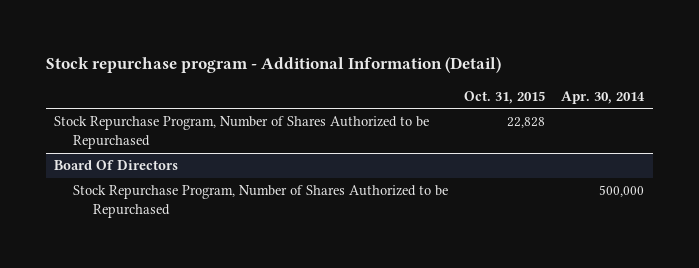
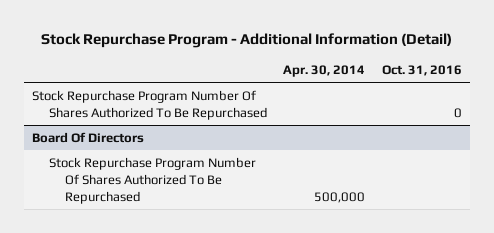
- Stock repurchase program - Additional Information (Detail)
+ Stock Repurchase Program - Additional Information (Detail)
- | Oct. 31, 2015 | Apr. 30, 2014
+ | Apr. 30, 2014 | Oct. 31, 2016
- Stock Repurchase Program, Number of Shares Authorized to be Repurchased | 22,828 |
+ Stock Repurchase Program Number Of Shares Authorized To Be Repurchased | | 0
@ Board Of Directors
- Stock Repurchase Program, Number of Shares Authorized to be Repurchased | | 500,000
+ Stock Repurchase Program Number Of Shares Authorized To Be Repurchased | 500,000 |

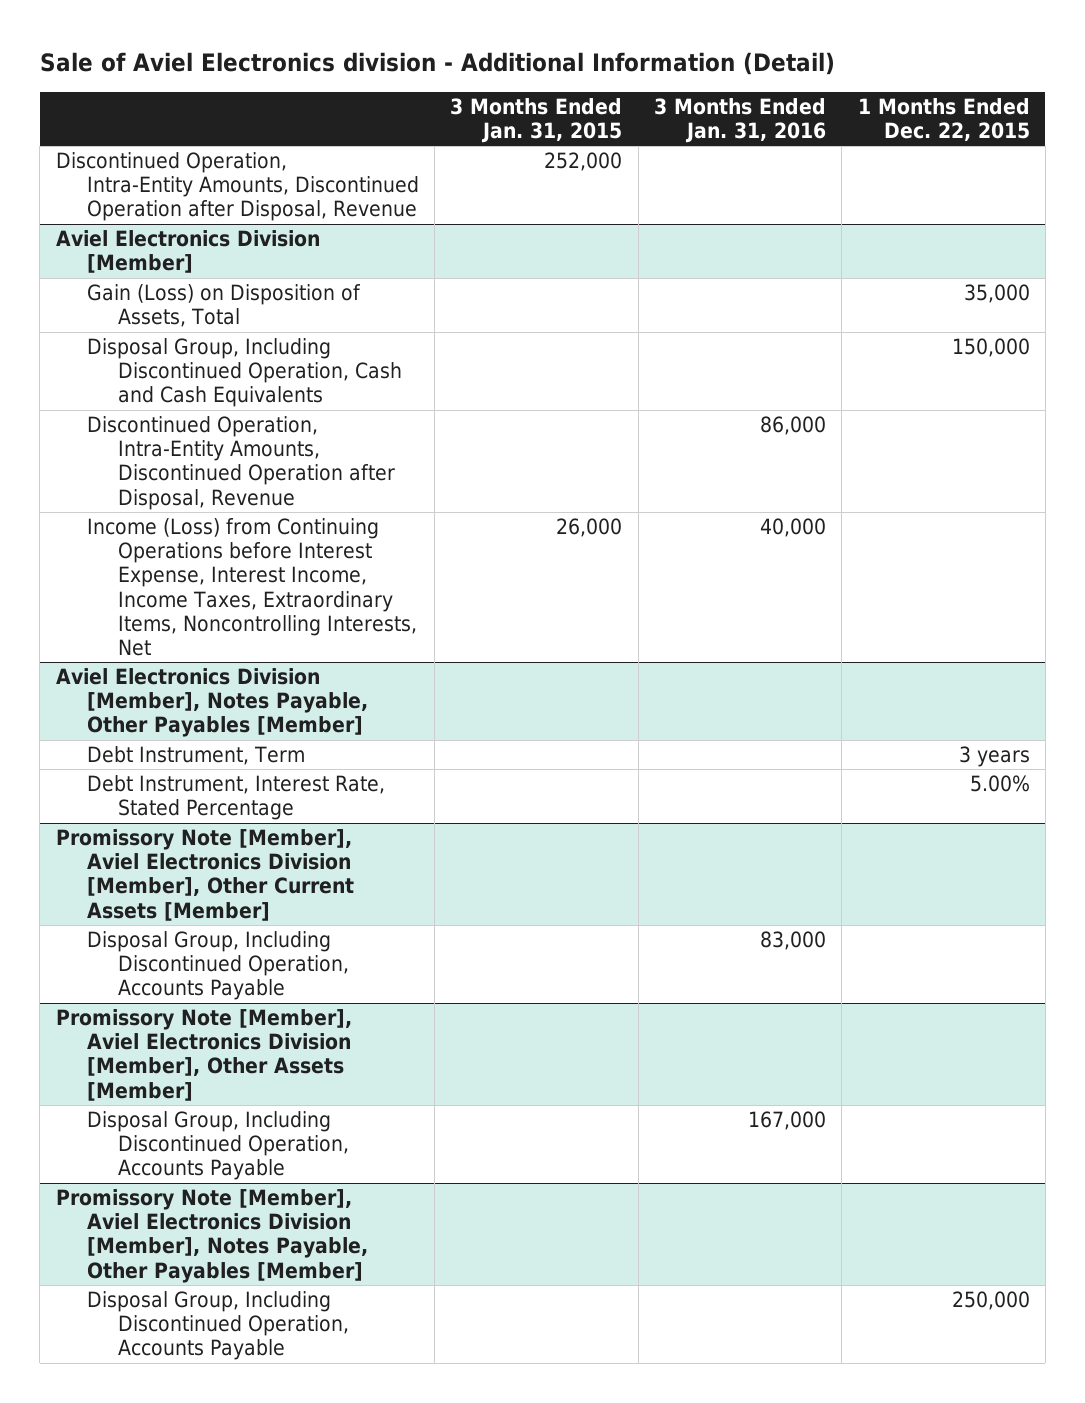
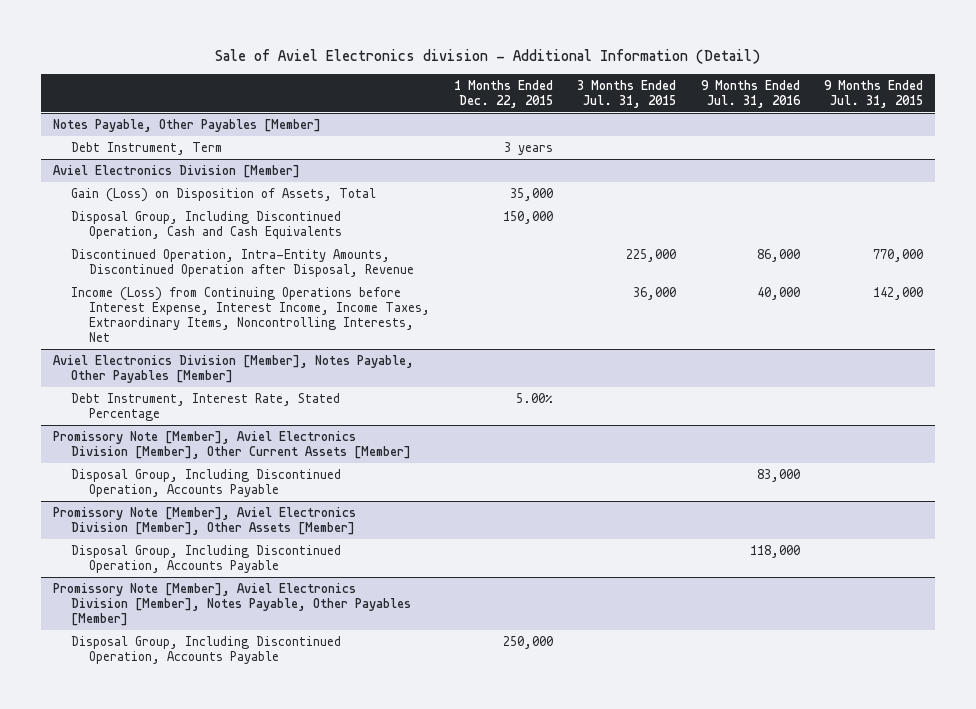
- | 3 Months Ended Jan. 31, 2015 | 3 Months Ended Jan. 31, 2016 | 1 Months Ended Dec. 22, 2015
+ | 1 Months Ended Dec. 22, 2015 | 3 Months Ended Jul. 31, 2015 | 9 Months Ended Jul. 31, 2016 | 9 Months Ended Jul. 31, 2015
- Discontinued Operation, Intra-Entity Amounts, Discontinued Operation after Disposal, Revenue | 252,000 | |
+ Notes Payable, Other Payables [Member]
+ Debt Instrument, Term | 3 years | | |
@ Aviel Electronics Division [Member], Notes Payable, Other Payables [Member]
- Debt Instrument, Term | | | 3 years

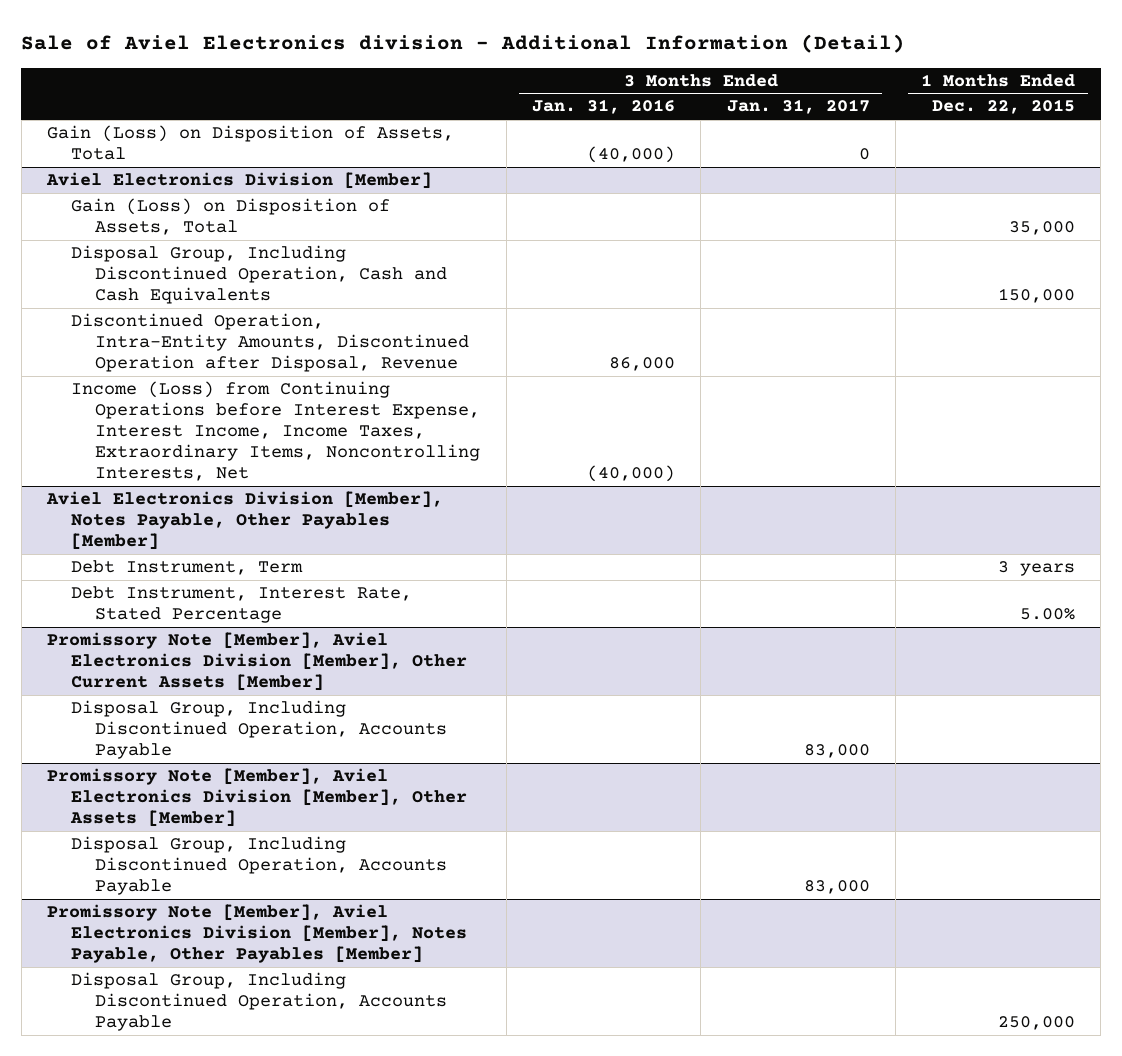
- | 1 Months Ended Dec. 22, 2015 | 3 Months Ended Jul. 31, 2015 | 9 Months Ended Jul. 31, 2016 | 9 Months Ended Jul. 31, 2015
+ | 3 Months Ended Jan. 31, 2016 | 3 Months Ended Jan. 31, 2017 | 1 Months Ended Dec. 22, 2015
- Notes Payable, Other Payables [Member]
- Debt Instrument, Term | 3 years | | |
+ Gain (Loss) on Disposition of Assets, Total | (40,000) | 0 |
@ Aviel Electronics Division [Member], Notes Payable, Other Payables [Member]
+ Debt Instrument, Term | | | 3 years

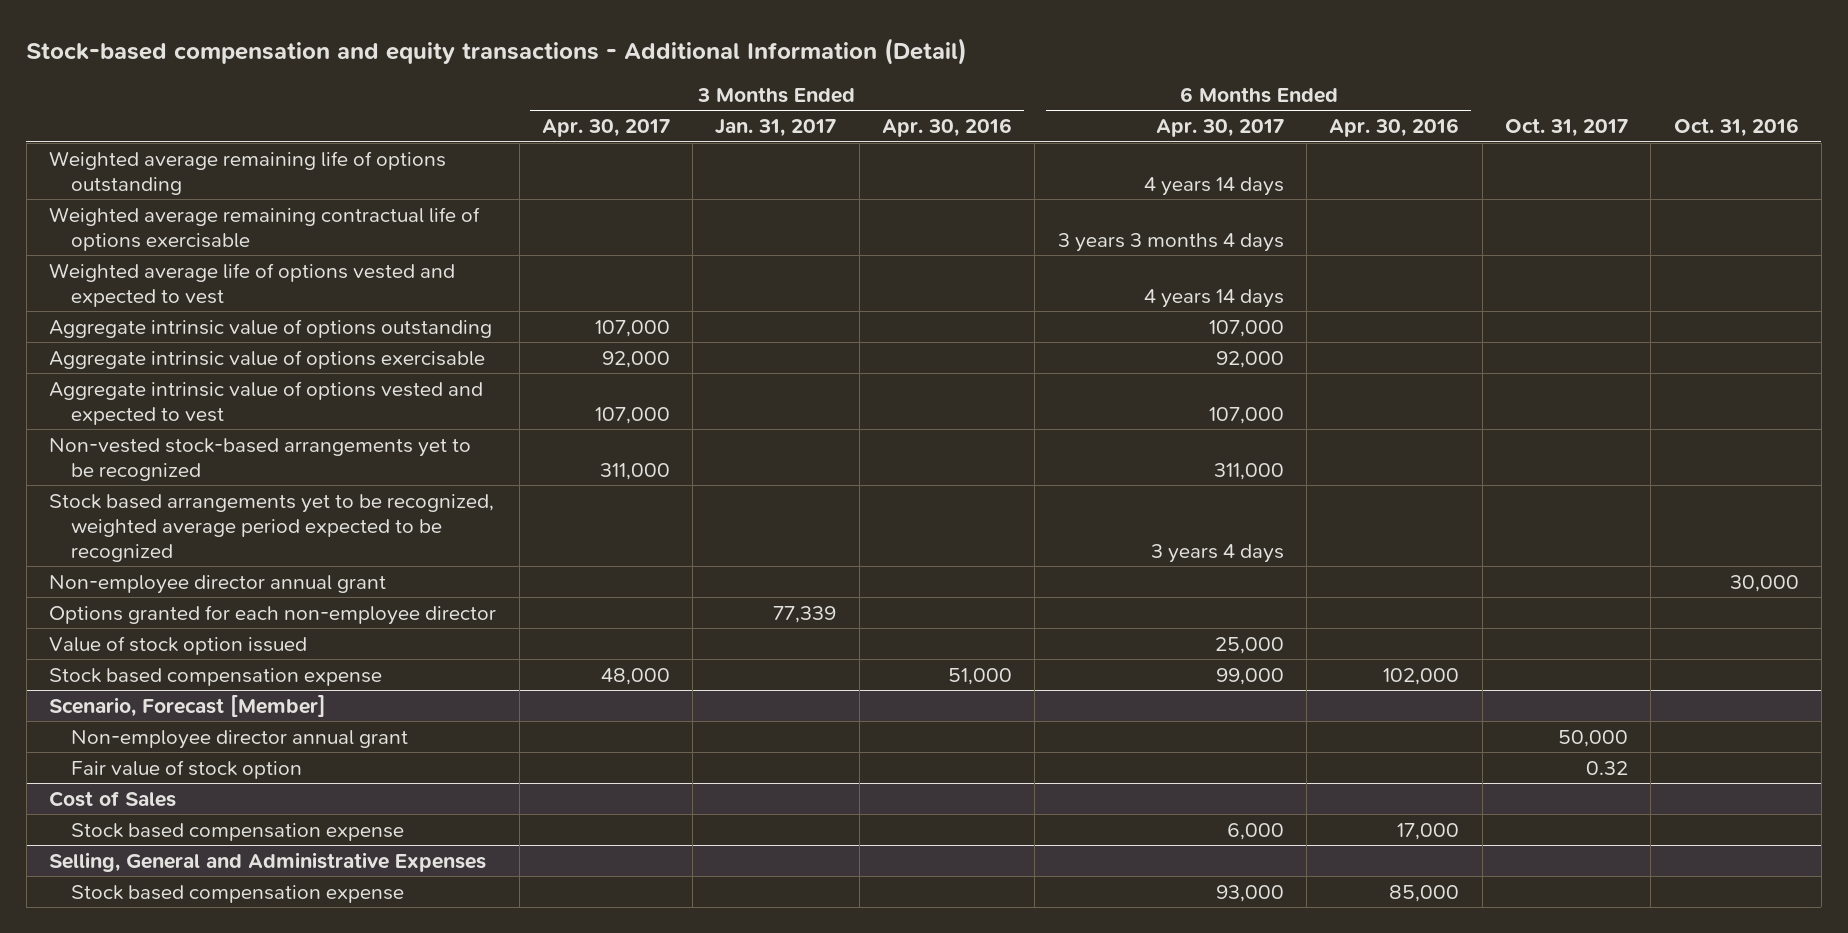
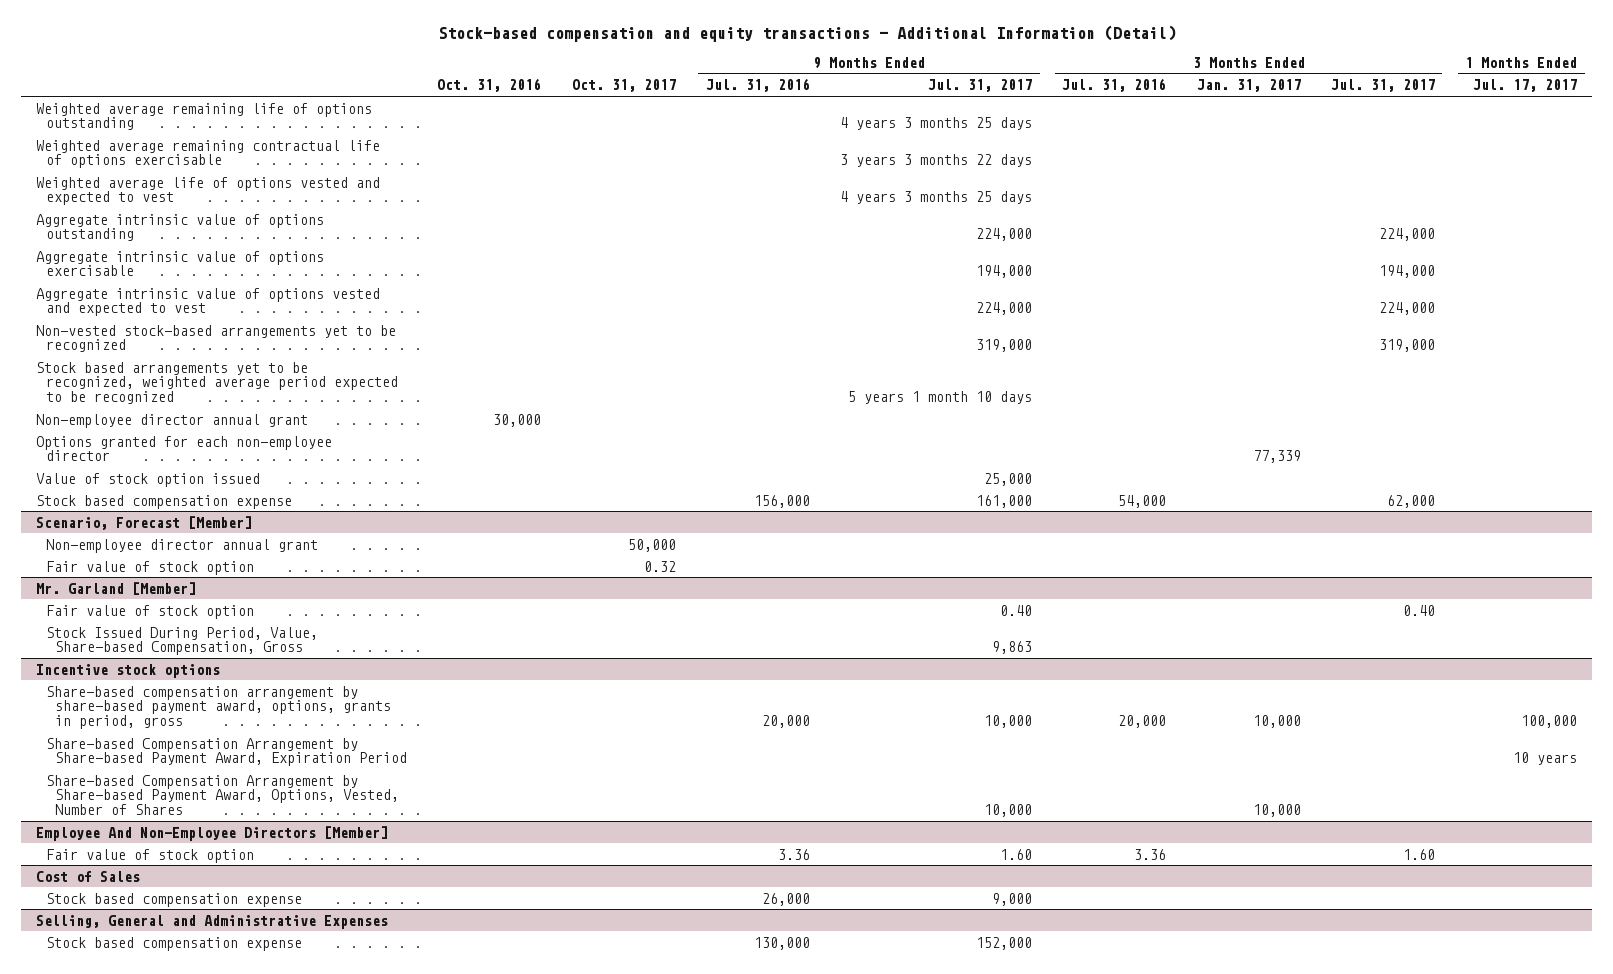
- | 3 Months Ended Apr. 30, 2017 | 3 Months Ended Jan. 31, 2017 | 3 Months Ended Apr. 30, 2016 | 6 Months Ended Apr. 30, 2017 | 6 Months Ended Apr. 30, 2016 | Oct. 31, 2017 | Oct. 31, 2016
+ | Oct. 31, 2016 | Oct. 31, 2017 | 9 Months Ended Jul. 31, 2016 | 9 Months Ended Jul. 31, 2017 | 3 Months Ended Jul. 31, 2016 | 3 Months Ended Jan. 31, 2017 | 3 Months Ended Jul. 31, 2017 | 1 Months Ended Jul. 17, 2017
+ Mr. Garland [Member]
+ Fair value of stock option | | | | 0.40 | | | 0.40 |
+ Stock Issued During Period, Value, Share-based Compensation, Gross | | | | 9,863 | | | |
+ Incentive stock options
+ Share-based compensation arrangement by share-based payment award, options, grants in period, gross | | | 20,000 | 10,000 | 20,000 | 10,000 | | 100,000
+ Share-based Compensation Arrangement by Share-based Payment Award, Expiration Period | | | | | | | | 10 years
+ Share-based Compensation Arrangement by Share-based Payment Award, Options, Vested, Number of Shares | | | | 10,000 | | 10,000 | |
+ Employee And Non-Employee Directors [Member]
+ Fair value of stock option | | | 3.36 | 1.60 | 3.36 | | 1.60 |

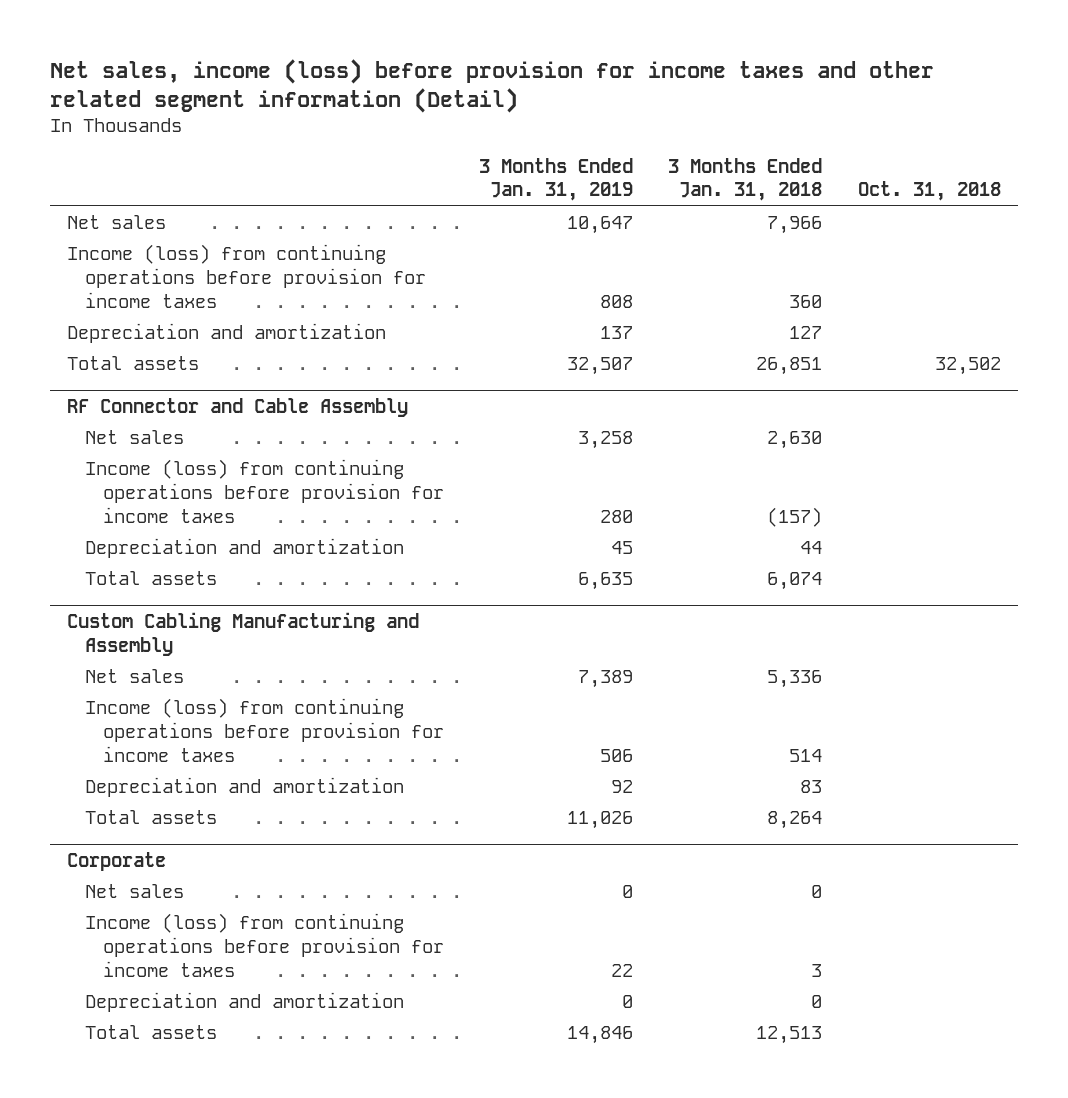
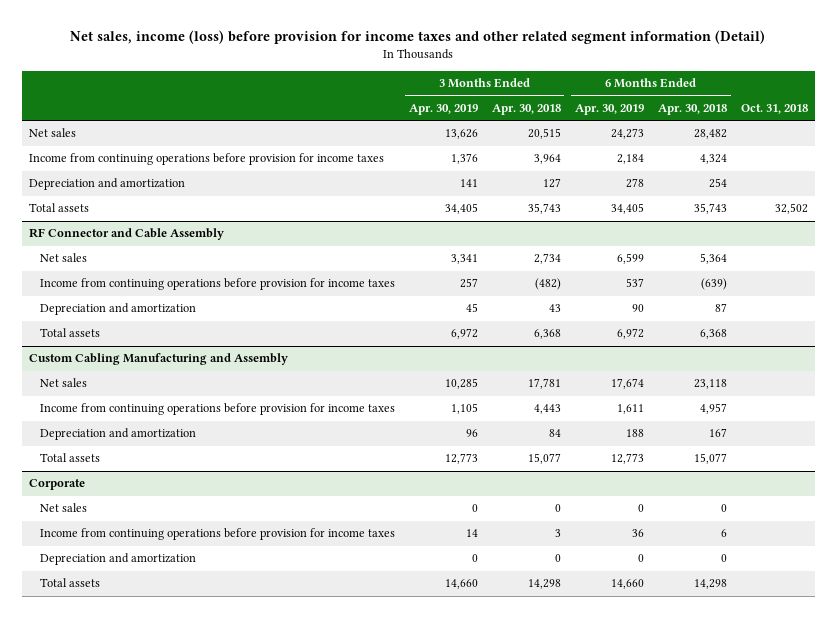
- | 3 Months Ended Jan. 31, 2019 | 3 Months Ended Jan. 31, 2018 | Oct. 31, 2018
+ | 3 Months Ended Apr. 30, 2019 | 3 Months Ended Apr. 30, 2018 | 6 Months Ended Apr. 30, 2019 | 6 Months Ended Apr. 30, 2018 | Oct. 31, 2018
- Income (loss) from continuing operations before provision for income taxes | 808 | 360 |
+ Income from continuing operations before provision for income taxes | 1,376 | 3,964 | 2,184 | 4,324 |
@ RF Connector and Cable Assembly
- Income (loss) from continuing operations before provision for income taxes | 280 | (157) |
+ Income from continuing operations before provision for income taxes | 257 | (482) | 537 | (639) |
@ Custom Cabling Manufacturing and Assembly
- Income (loss) from continuing operations before provision for income taxes | 506 | 514 |
+ Income from continuing operations before provision for income taxes | 1,105 | 4,443 | 1,611 | 4,957 |
@ Corporate
- Income (loss) from continuing operations before provision for income taxes | 22 | 3 |
+ Income from continuing operations before provision for income taxes | 14 | 3 | 36 | 6 |

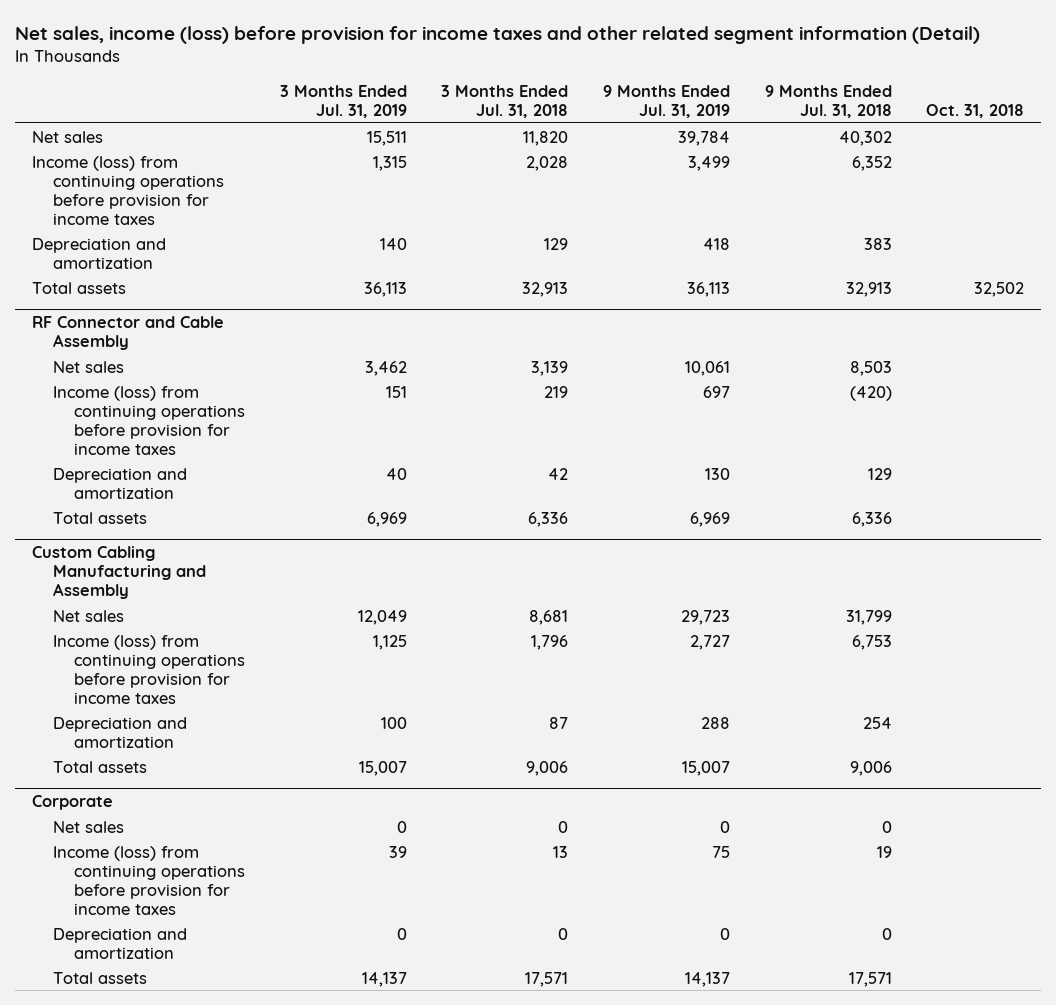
- | 3 Months Ended Apr. 30, 2019 | 3 Months Ended Apr. 30, 2018 | 6 Months Ended Apr. 30, 2019 | 6 Months Ended Apr. 30, 2018 | Oct. 31, 2018
+ | 3 Months Ended Jul. 31, 2019 | 3 Months Ended Jul. 31, 2018 | 9 Months Ended Jul. 31, 2019 | 9 Months Ended Jul. 31, 2018 | Oct. 31, 2018
- Income from continuing operations before provision for income taxes | 1,376 | 3,964 | 2,184 | 4,324 |
+ Income (loss) from continuing operations before provision for income taxes | 1,315 | 2,028 | 3,499 | 6,352 |
@ RF Connector and Cable Assembly
- Income from continuing operations before provision for income taxes | 257 | (482) | 537 | (639) |
+ Income (loss) from continuing operations before provision for income taxes | 151 | 219 | 697 | (420) |
@ Custom Cabling Manufacturing and Assembly
- Income from continuing operations before provision for income taxes | 1,105 | 4,443 | 1,611 | 4,957 |
+ Income (loss) from continuing operations before provision for income taxes | 1,125 | 1,796 | 2,727 | 6,753 |
@ Corporate
- Income from continuing operations before provision for income taxes | 14 | 3 | 36 | 6 |
+ Income (loss) from continuing operations before provision for income taxes | 39 | 13 | 75 | 19 |

